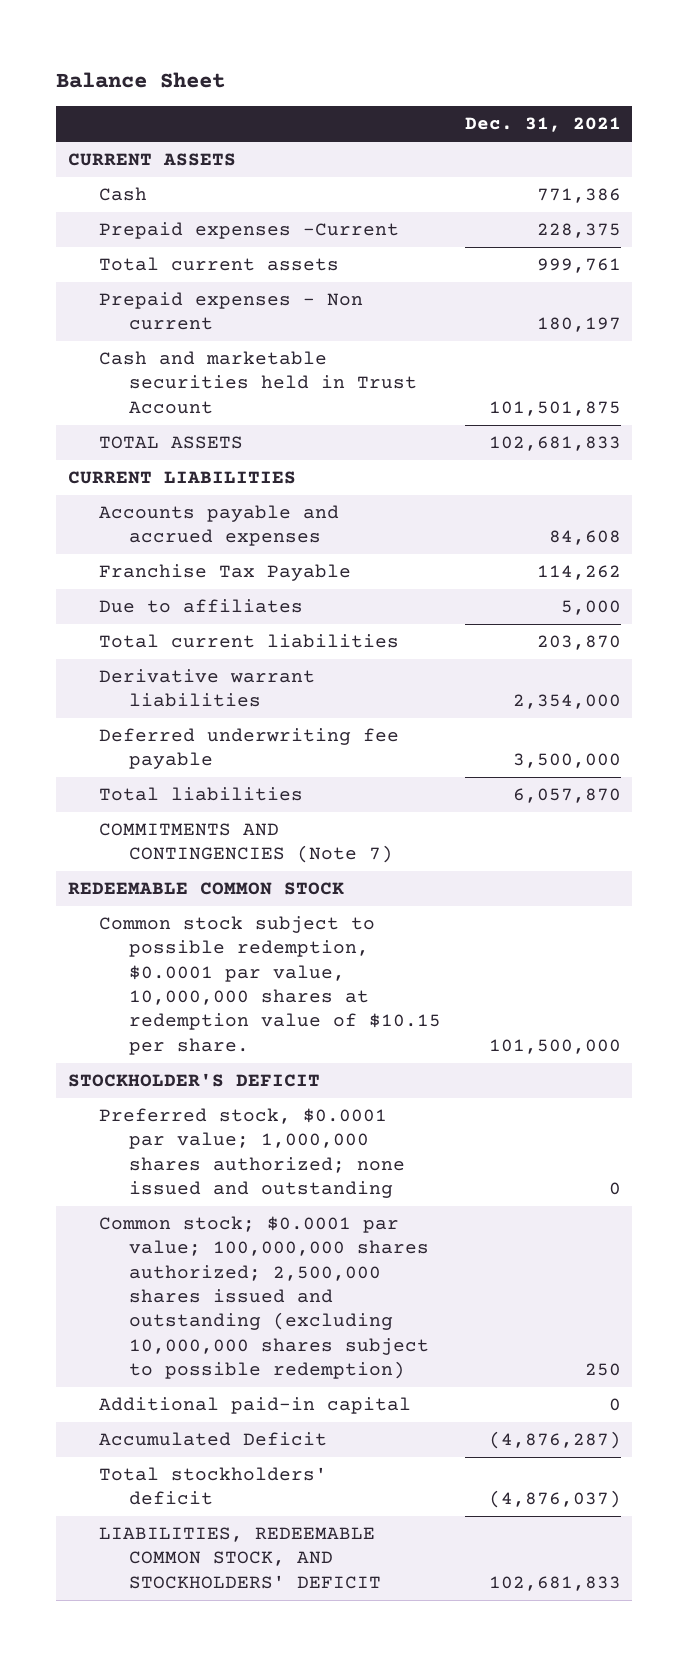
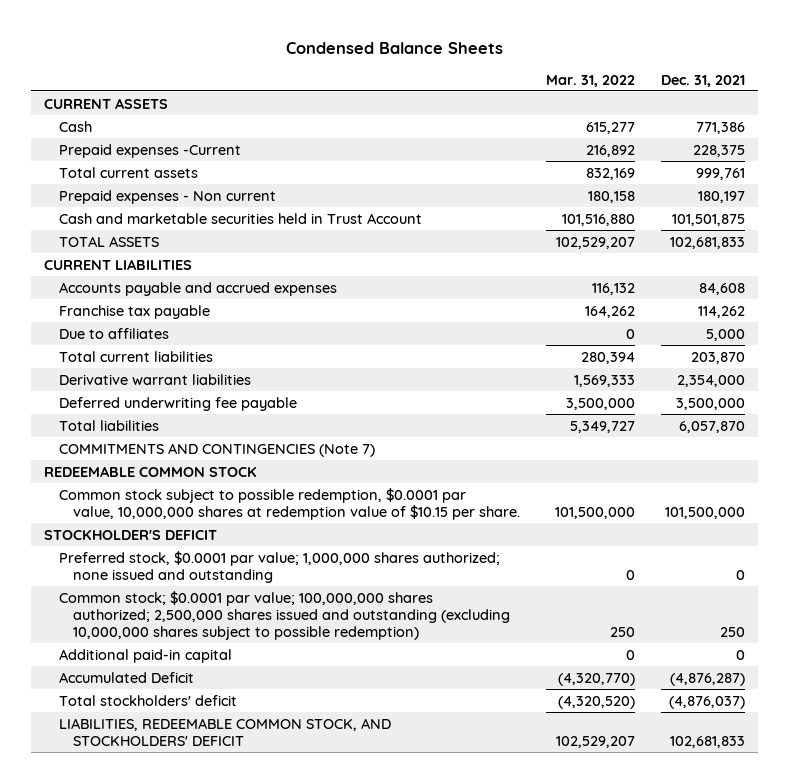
- Balance Sheet
+ Condensed Balance Sheets
- | Dec. 31, 2021
+ | Mar. 31, 2022 | Dec. 31, 2021
- Franchise Tax Payable | 114,262
+ Franchise tax payable | 164,262 | 114,262

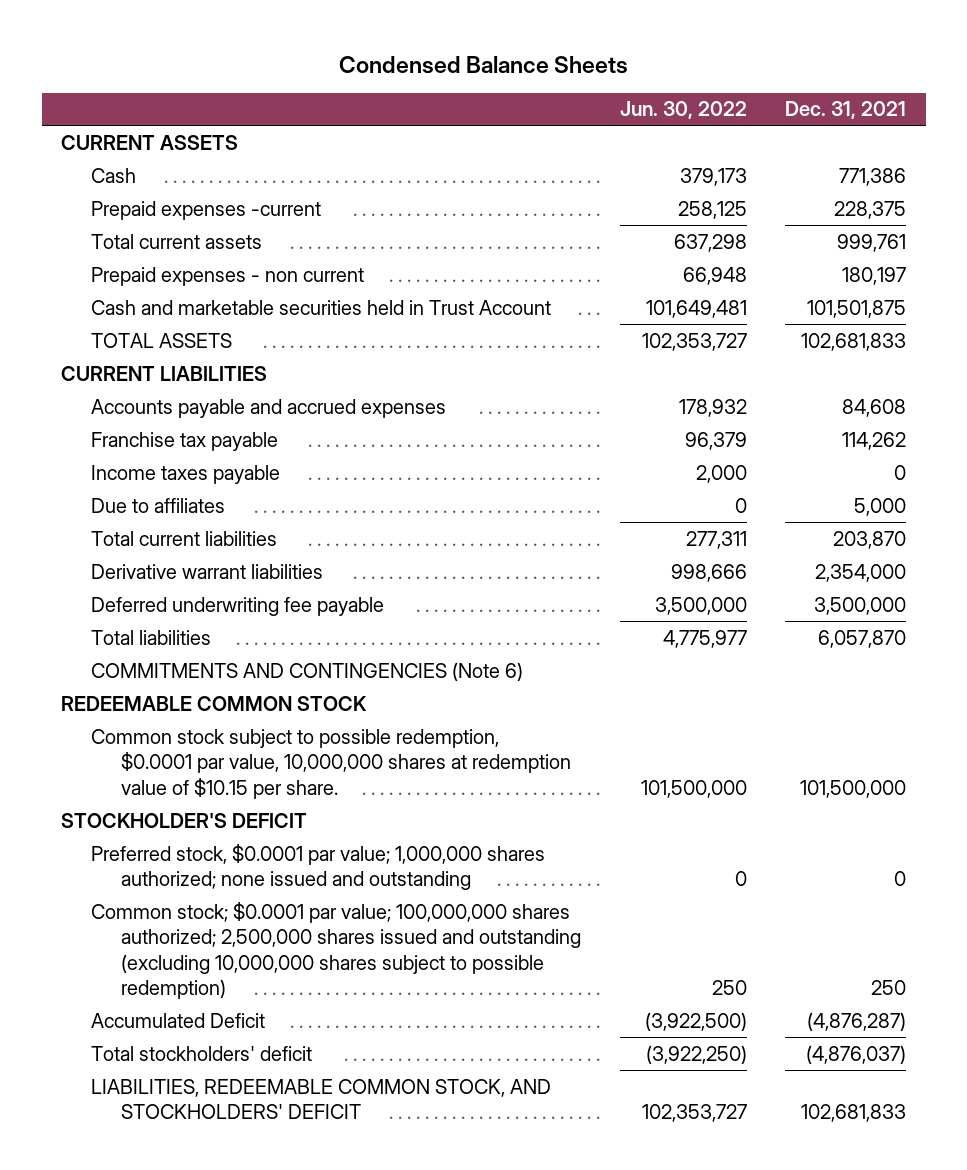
- | Mar. 31, 2022 | Dec. 31, 2021
+ | Jun. 30, 2022 | Dec. 31, 2021
- Prepaid expenses -Current | 216,892 | 228,375
+ Prepaid expenses -current | 258,125 | 228,375
- Prepaid expenses - Non current | 180,158 | 180,197
+ Prepaid expenses - non current | 66,948 | 180,197
+ Income taxes payable | 2,000 | 0
- COMMITMENTS AND CONTINGENCIES (Note 7)
+ COMMITMENTS AND CONTINGENCIES (Note 6)
- Additional paid-in capital | 0 | 0

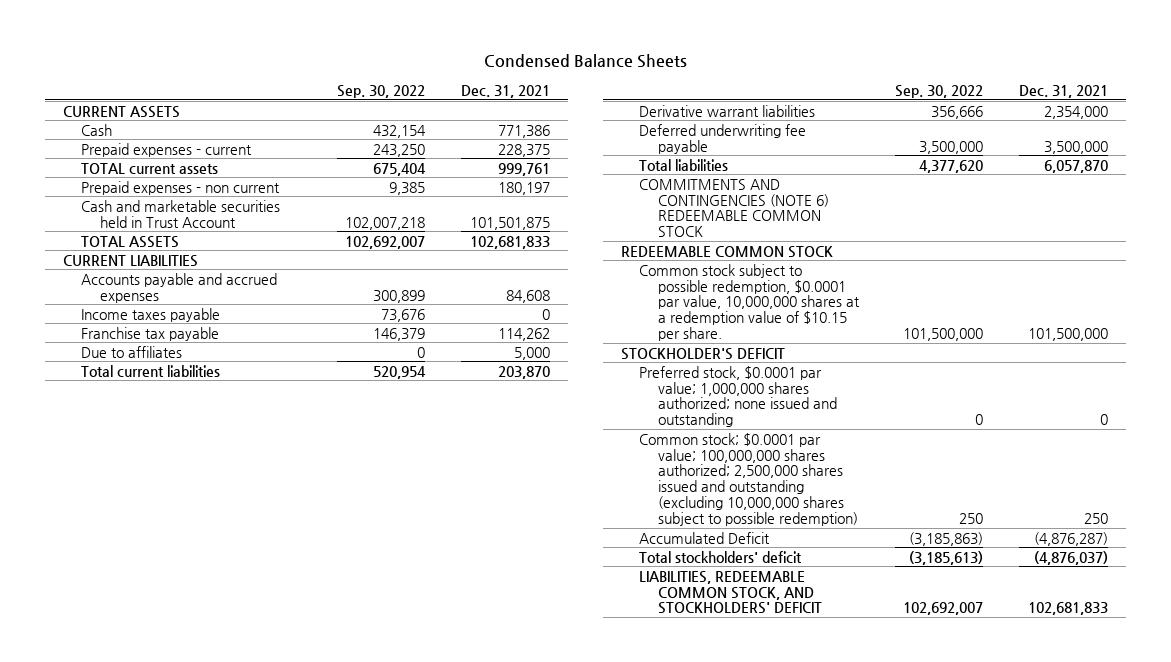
- | Jun. 30, 2022 | Dec. 31, 2021
+ | Sep. 30, 2022 | Dec. 31, 2021
- Prepaid expenses -current | 258,125 | 228,375
- Total current assets | 637,298 | 999,761
+ Prepaid expenses - current | 243,250 | 228,375
+ TOTAL current assets | 675,404 | 999,761
moved down: Franchise tax payable | 146,379 | 114,262
- COMMITMENTS AND CONTINGENCIES (Note 6)
+ COMMITMENTS AND CONTINGENCIES (NOTE 6) REDEEMABLE COMMON STOCK
- Common stock subject to possible redemption, $0.0001 par value, 10,000,000 shares at redemption value of $10.15 per share. | 101,500,000 | 101,500,000
+ Common stock subject to possible redemption, $0.0001 par value, 10,000,000 shares at a redemption value of $10.15 per share. | 101,500,000 | 101,500,000

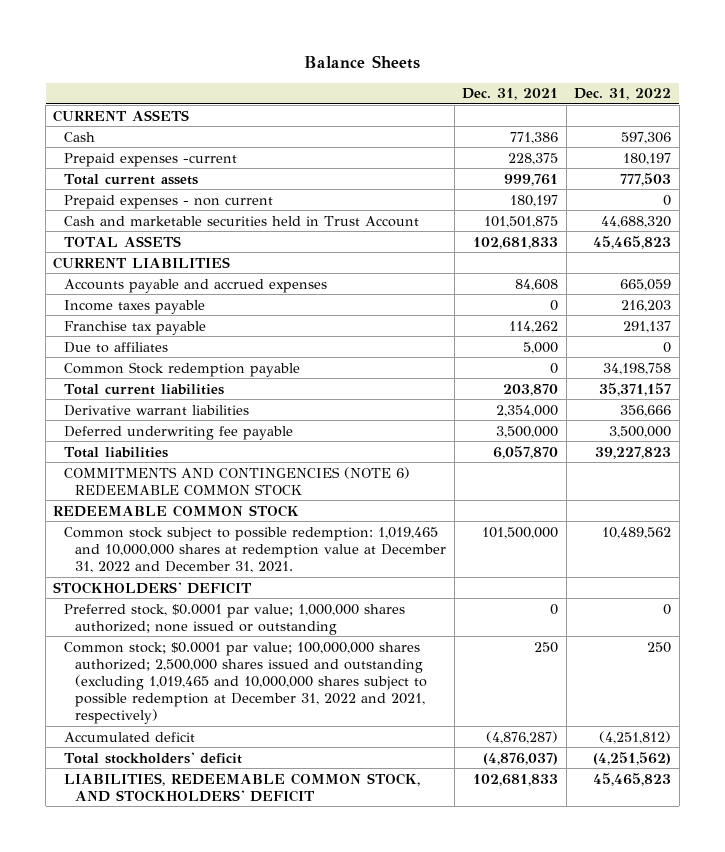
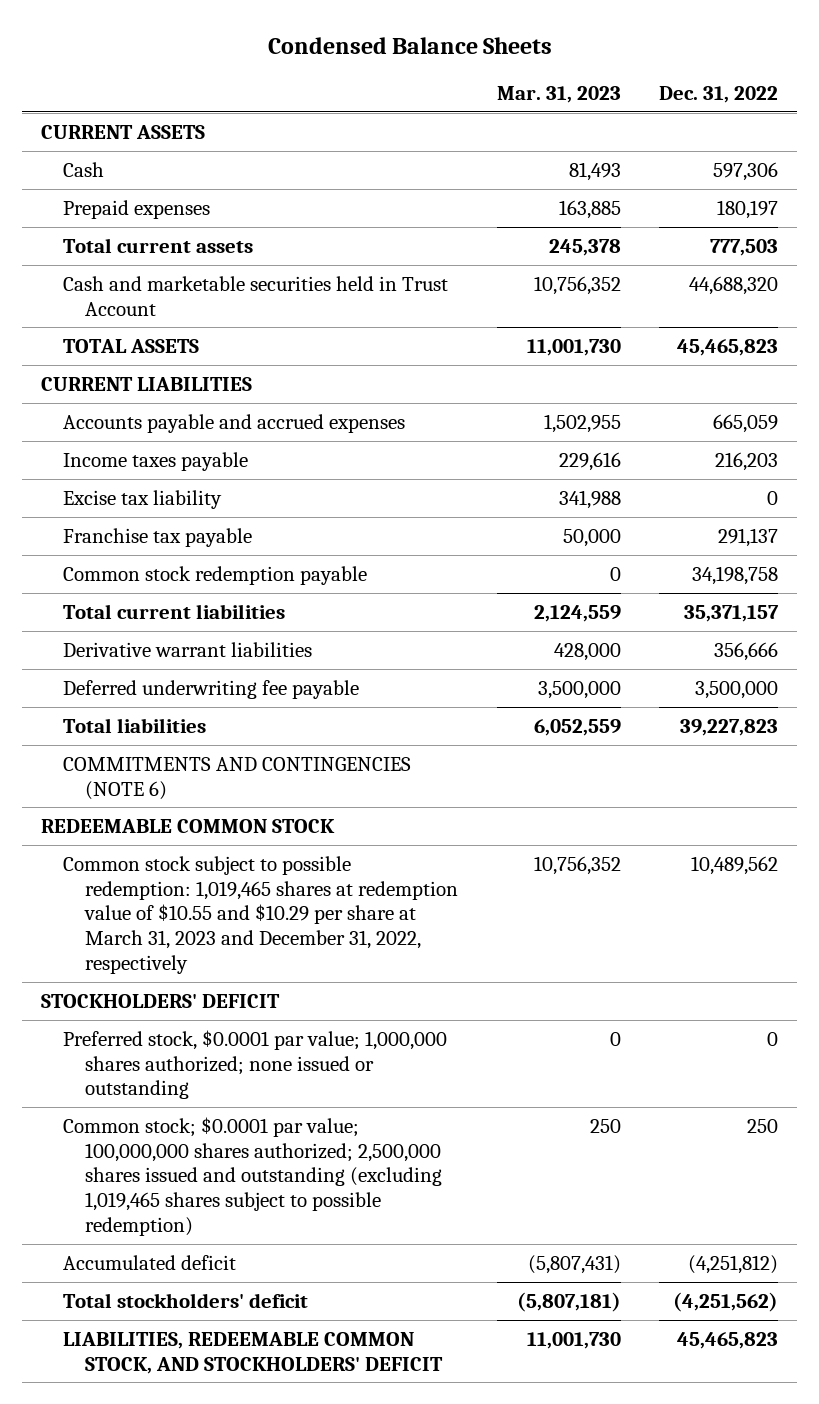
- Balance Sheets
+ Condensed Balance Sheets
- | Dec. 31, 2021 | Dec. 31, 2022
+ | Mar. 31, 2023 | Dec. 31, 2022
- Prepaid expenses -current | 228,375 | 180,197
+ Prepaid expenses | 163,885 | 180,197
- Prepaid expenses - non current | 180,197 | 0
+ Excise tax liability | 341,988 | 0
- Due to affiliates | 5,000 | 0
- Common Stock redemption payable | 0 | 34,198,758
+ Common stock redemption payable | 0 | 34,198,758
- COMMITMENTS AND CONTINGENCIES (NOTE 6) REDEEMABLE COMMON STOCK
+ COMMITMENTS AND CONTINGENCIES (NOTE 6)
- Common stock subject to possible redemption: 1,019,465 and 10,000,000 shares at redemption value at December 31, 2022 and December 31, 2021. | 101,500,000 | 10,489,562
+ Common stock subject to possible redemption: 1,019,465 shares at redemption value of $10.55 and $10.29 per share at March 31, 2023 and December 31, 2022, respectively | 10,756,352 | 10,489,562
- Common stock; $0.0001 par value; 100,000,000 shares authorized; 2,500,000 shares issued and outstanding (excluding 1,019,465 and 10,000,000 shares subject to possible redemption at December 31, 2022 and 2021, respectively) | 250 | 250
+ Common stock; $0.0001 par value; 100,000,000 shares authorized; 2,500,000 shares issued and outstanding (excluding 1,019,465 shares subject to possible redemption) | 250 | 250

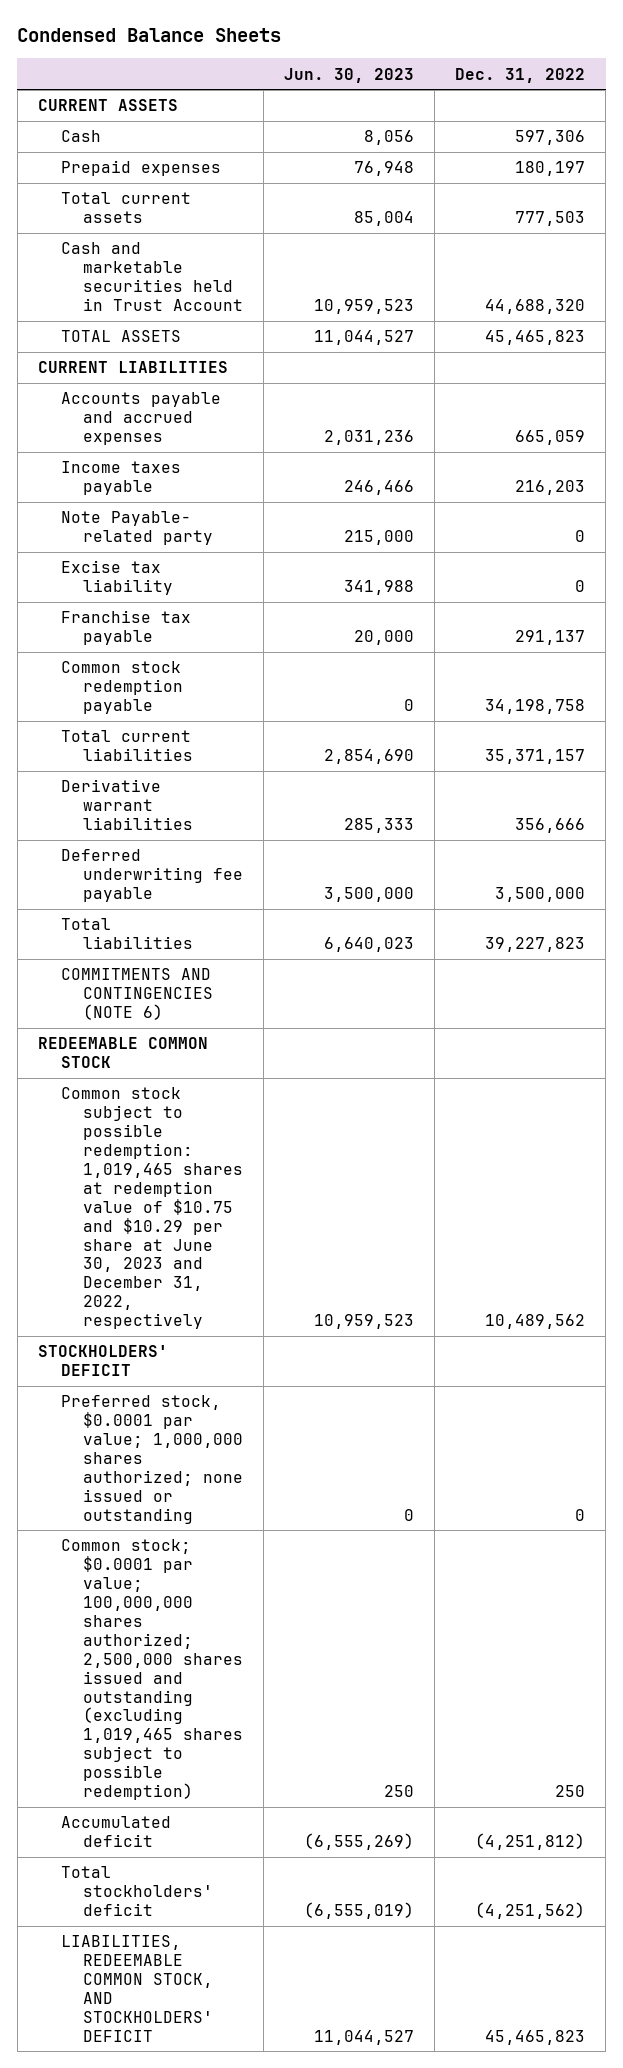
- | Mar. 31, 2023 | Dec. 31, 2022
+ | Jun. 30, 2023 | Dec. 31, 2022
+ Note Payable- related party | 215,000 | 0
- Common stock subject to possible redemption: 1,019,465 shares at redemption value of $10.55 and $10.29 per share at March 31, 2023 and December 31, 2022, respectively | 10,756,352 | 10,489,562
+ Common stock subject to possible redemption: 1,019,465 shares at redemption value of $10.75 and $10.29 per share at June 30, 2023 and December 31, 2022, respectively | 10,959,523 | 10,489,562

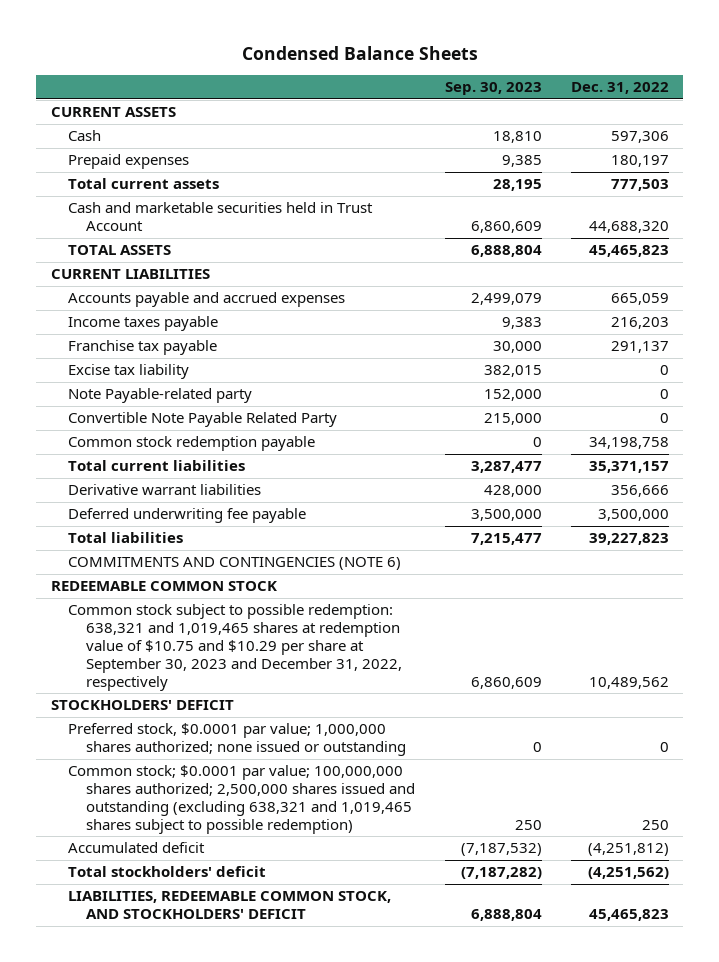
- | Jun. 30, 2023 | Dec. 31, 2022
+ | Sep. 30, 2023 | Dec. 31, 2022
- Note Payable- related party | 215,000 | 0
moved down: Excise tax liability | 382,015 | 0
+ Note Payable-related party | 152,000 | 0
+ Convertible Note Payable Related Party | 215,000 | 0
- Common stock subject to possible redemption: 1,019,465 shares at redemption value of $10.75 and $10.29 per share at June 30, 2023 and December 31, 2022, respectively | 10,959,523 | 10,489,562
+ Common stock subject to possible redemption: 638,321 and 1,019,465 shares at redemption value of $10.75 and $10.29 per share at September 30, 2023 and December 31, 2022, respectively | 6,860,609 | 10,489,562
- Common stock; $0.0001 par value; 100,000,000 shares authorized; 2,500,000 shares issued and outstanding (excluding 1,019,465 shares subject to possible redemption) | 250 | 250
+ Common stock; $0.0001 par value; 100,000,000 shares authorized; 2,500,000 shares issued and outstanding (excluding 638,321 and 1,019,465 shares subject to possible redemption) | 250 | 250

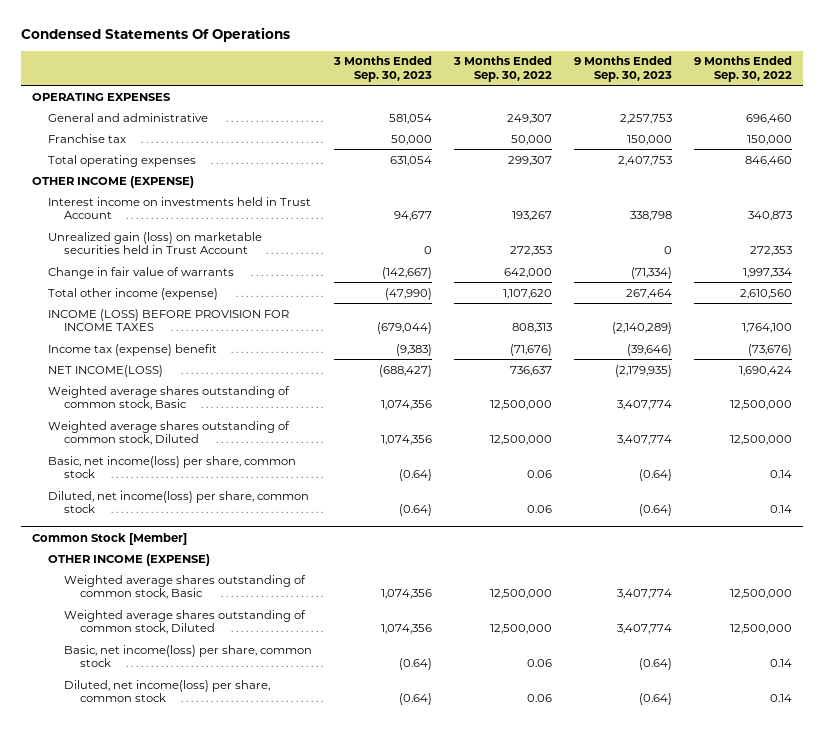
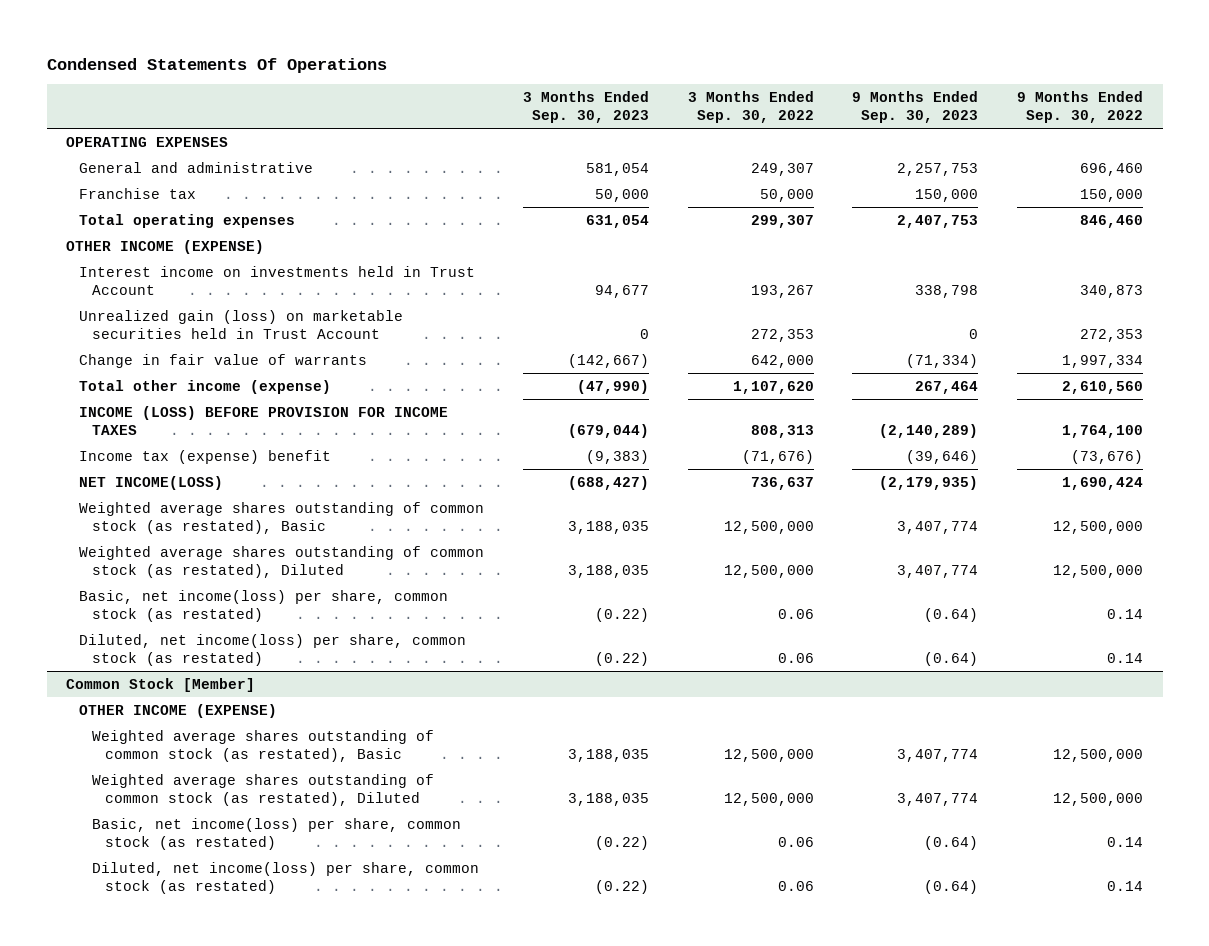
- Weighted average shares outstanding of common stock, Basic | 1,074,356 | 12,500,000 | 3,407,774 | 12,500,000
- Weighted average shares outstanding of common stock, Diluted | 1,074,356 | 12,500,000 | 3,407,774 | 12,500,000
- Basic, net income(loss) per share, common stock | (0.64) | 0.06 | (0.64) | 0.14
- Diluted, net income(loss) per share, common stock | (0.64) | 0.06 | (0.64) | 0.14
+ Weighted average shares outstanding of common stock (as restated), Basic | 3,188,035 | 12,500,000 | 3,407,774 | 12,500,000
+ Weighted average shares outstanding of common stock (as restated), Diluted | 3,188,035 | 12,500,000 | 3,407,774 | 12,500,000
+ Basic, net income(loss) per share, common stock (as restated) | (0.22) | 0.06 | (0.64) | 0.14
+ Diluted, net income(loss) per share, common stock (as restated) | (0.22) | 0.06 | (0.64) | 0.14
@ Common Stock [Member]
- Weighted average shares outstanding of common stock, Basic | 1,074,356 | 12,500,000 | 3,407,774 | 12,500,000
- Weighted average shares outstanding of common stock, Diluted | 1,074,356 | 12,500,000 | 3,407,774 | 12,500,000
- Basic, net income(loss) per share, common stock | (0.64) | 0.06 | (0.64) | 0.14
- Diluted, net income(loss) per share, common stock | (0.64) | 0.06 | (0.64) | 0.14
+ Weighted average shares outstanding of common stock (as restated), Basic | 3,188,035 | 12,500,000 | 3,407,774 | 12,500,000
+ Weighted average shares outstanding of common stock (as restated), Diluted | 3,188,035 | 12,500,000 | 3,407,774 | 12,500,000
+ Basic, net income(loss) per share, common stock (as restated) | (0.22) | 0.06 | (0.64) | 0.14
+ Diluted, net income(loss) per share, common stock (as restated) | (0.22) | 0.06 | (0.64) | 0.14

